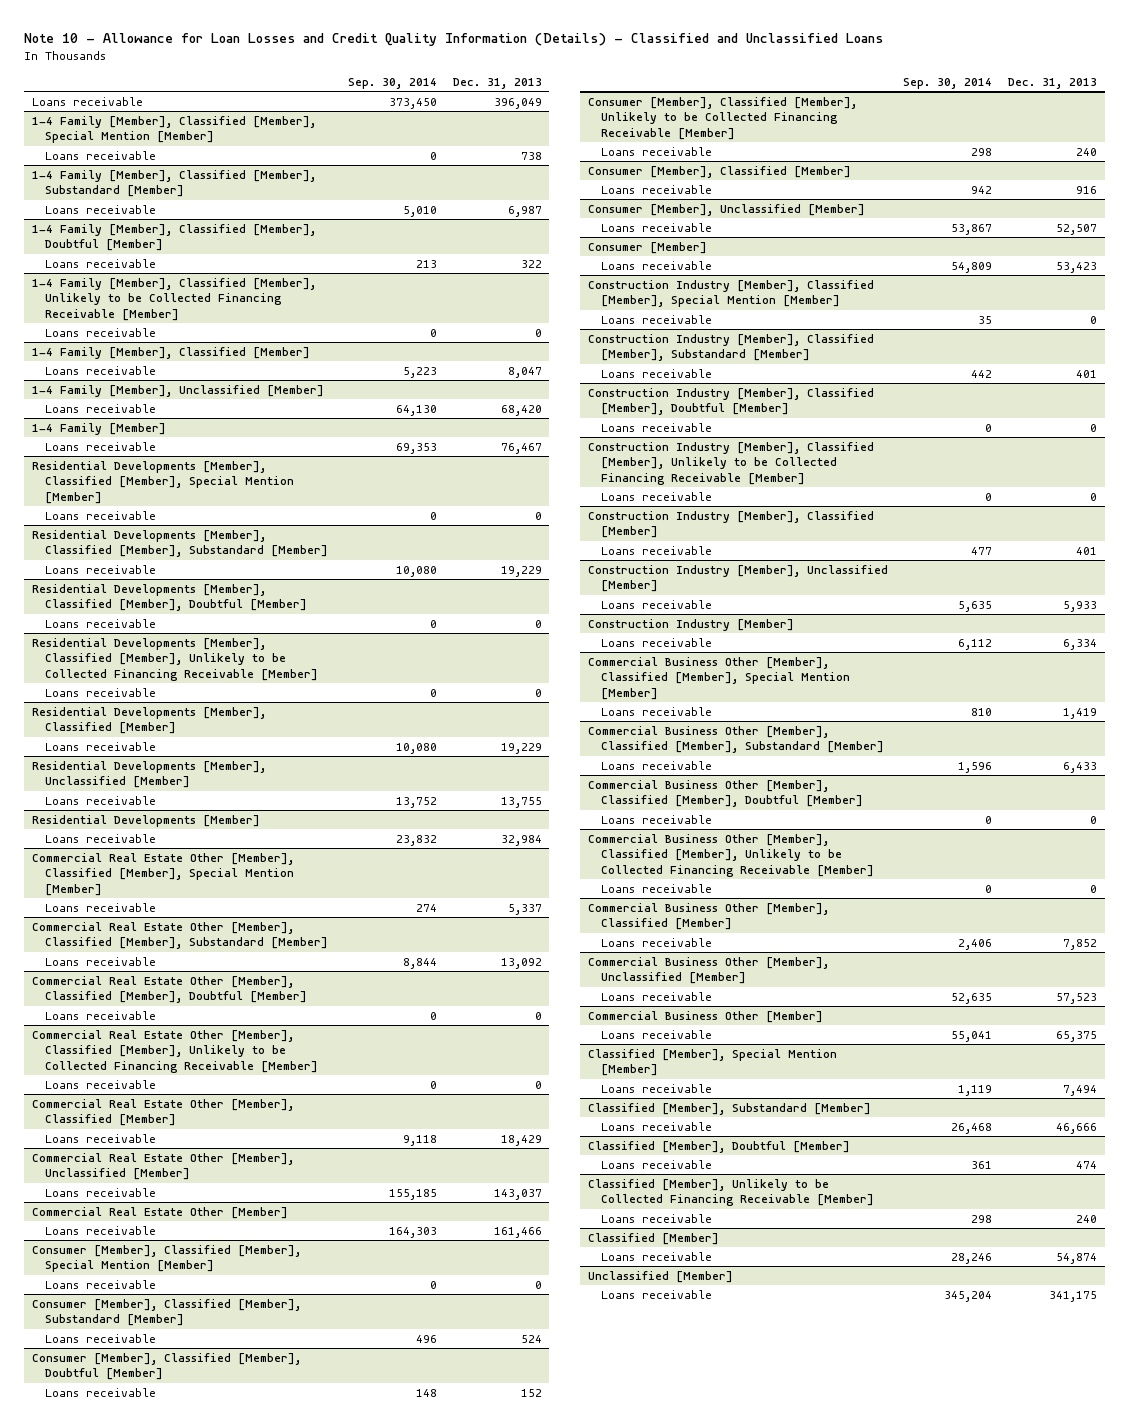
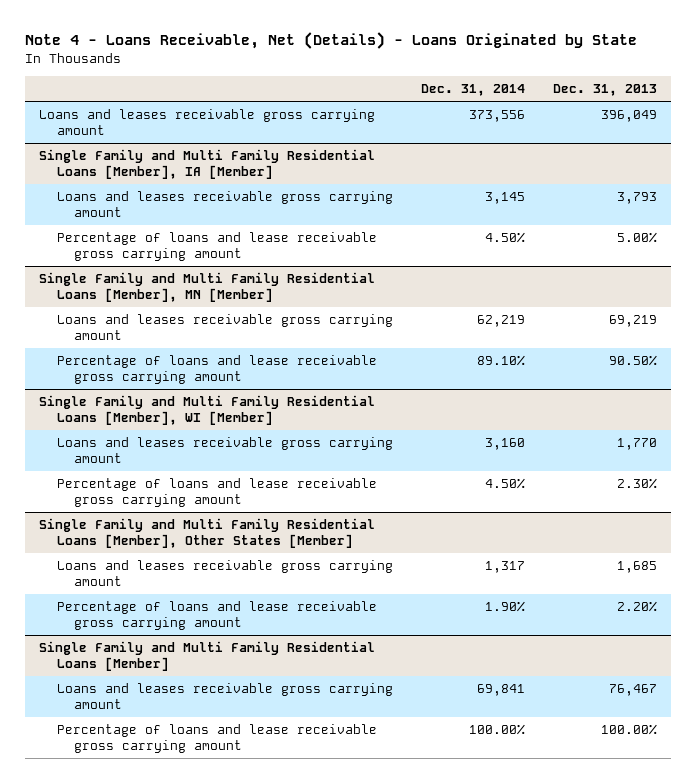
- Note 10 - Allowance for Loan Losses and Credit Quality Information (Details) - Classified and Unclassified Loans
+ Note 4 - Loans Receivable, Net (Details) - Loans Originated by State
- | Sep. 30, 2014 | Dec. 31, 2013
+ | Dec. 31, 2014 | Dec. 31, 2013
- Loans receivable | 373,450 | 396,049
- 1-4 Family [Member], Classified [Member], Special Mention [Member]
- Loans receivable | 0 | 738
- 1-4 Family [Member], Classified [Member], Substandard [Member]
- Loans receivable | 5,010 | 6,987
- 1-4 Family [Member], Classified [Member], Doubtful [Member]
- Loans receivable | 213 | 322
- 1-4 Family [Member], Classified [Member], Unlikely to be Collected Financing Receivable [Member]
- Loans receivable | 0 | 0
- 1-4 Family [Member], Classified [Member]
- Loans receivable | 5,223 | 8,047
- 1-4 Family [Member], Unclassified [Member]
- Loans receivable | 64,130 | 68,420
- 1-4 Family [Member]
- Loans receivable | 69,353 | 76,467
- Residential Developments [Member], Classified [Member], Special Mention [Member]
- Loans receivable | 0 | 0
- Residential Developments [Member], Classified [Member], Substandard [Member]
- Loans receivable | 10,080 | 19,229
- Residential Developments [Member], Classified [Member], Doubtful [Member]
- Loans receivable | 0 | 0
- Residential Developments [Member], Classified [Member], Unlikely to be Collected Financing Receivable [Member]
- Loans receivable | 0 | 0
- Residential Developments [Member], Classified [Member]
- Loans receivable | 10,080 | 19,229
- Residential Developments [Member], Unclassified [Member]
- Loans receivable | 13,752 | 13,755
- Residential Developments [Member]
- Loans receivable | 23,832 | 32,984
- Commercial Real Estate Other [Member], Classified [Member], Special Mention [Member]
- Loans receivable | 274 | 5,337
- Commercial Real Estate Other [Member], Classified [Member], Substandard [Member]
- Loans receivable | 8,844 | 13,092
- Commercial Real Estate Other [Member], Classified [Member], Doubtful [Member]
- Loans receivable | 0 | 0
- Commercial Real Estate Other [Member], Classified [Member], Unlikely to be Collected Financing Receivable [Member]
- Loans receivable | 0 | 0
- Commercial Real Estate Other [Member], Classified [Member]
- Loans receivable | 9,118 | 18,429
- Commercial Real Estate Other [Member], Unclassified [Member]
- Loans receivable | 155,185 | 143,037
- Commercial Real Estate Other [Member]
- Loans receivable | 164,303 | 161,466
- Consumer [Member], Classified [Member], Special Mention [Member]
- Loans receivable | 0 | 0
- Consumer [Member], Classified [Member], Substandard [Member]
- Loans receivable | 496 | 524
- Consumer [Member], Classified [Member], Doubtful [Member]
- Loans receivable | 148 | 152
- Consumer [Member], Classified [Member], Unlikely to be Collected Financing Receivable [Member]
- Loans receivable | 298 | 240
- Consumer [Member], Classified [Member]
- Loans receivable | 942 | 916
- Consumer [Member], Unclassified [Member]
- Loans receivable | 53,867 | 52,507
- Consumer [Member]
- Loans receivable | 54,809 | 53,423
- Construction Industry [Member], Classified [Member], Special Mention [Member]
- Loans receivable | 35 | 0
- Construction Industry [Member], Classified [Member], Substandard [Member]
- Loans receivable | 442 | 401
- Construction Industry [Member], Classified [Member], Doubtful [Member]
- Loans receivable | 0 | 0
- Construction Industry [Member], Classified [Member], Unlikely to be Collected Financing Receivable [Member]
- Loans receivable | 0 | 0
- Construction Industry [Member], Classified [Member]
- Loans receivable | 477 | 401
- Construction Industry [Member], Unclassified [Member]
- Loans receivable | 5,635 | 5,933
- Construction Industry [Member]
- Loans receivable | 6,112 | 6,334
- Commercial Business Other [Member], Classified [Member], Special Mention [Member]
- Loans receivable | 810 | 1,419
- Commercial Business Other [Member], Classified [Member], Substandard [Member]
- Loans receivable | 1,596 | 6,433
- Commercial Business Other [Member], Classified [Member], Doubtful [Member]
- Loans receivable | 0 | 0
- Commercial Business Other [Member], Classified [Member], Unlikely to be Collected Financing Receivable [Member]
- Loans receivable | 0 | 0
- Commercial Business Other [Member], Classified [Member]
- Loans receivable | 2,406 | 7,852
- Commercial Business Other [Member], Unclassified [Member]
- Loans receivable | 52,635 | 57,523
- Commercial Business Other [Member]
- Loans receivable | 55,041 | 65,375
- Classified [Member], Special Mention [Member]
- Loans receivable | 1,119 | 7,494
- Classified [Member], Substandard [Member]
- Loans receivable | 26,468 | 46,666
- Classified [Member], Doubtful [Member]
- Loans receivable | 361 | 474
- Classified [Member], Unlikely to be Collected Financing Receivable [Member]
- Loans receivable | 298 | 240
- Classified [Member]
- Loans receivable | 28,246 | 54,874
- Unclassified [Member]
- Loans receivable | 345,204 | 341,175
+ Loans and leases receivable gross carrying amount | 373,556 | 396,049
+ Single Family and Multi Family Residential Loans [Member], IA [Member]
+ Loans and leases receivable gross carrying amount | 3,145 | 3,793
+ Percentage of loans and lease receivable gross carrying amount | 4.50% | 5.00%
+ Single Family and Multi Family Residential Loans [Member], MN [Member]
+ Loans and leases receivable gross carrying amount | 62,219 | 69,219
+ Percentage of loans and lease receivable gross carrying amount | 89.10% | 90.50%
+ Single Family and Multi Family Residential Loans [Member], WI [Member]
+ Loans and leases receivable gross carrying amount | 3,160 | 1,770
+ Percentage of loans and lease receivable gross carrying amount | 4.50% | 2.30%
+ Single Family and Multi Family Residential Loans [Member], Other States [Member]
+ Loans and leases receivable gross carrying amount | 1,317 | 1,685
+ Percentage of loans and lease receivable gross carrying amount | 1.90% | 2.20%
+ Single Family and Multi Family Residential Loans [Member]
+ Loans and leases receivable gross carrying amount | 69,841 | 76,467
+ Percentage of loans and lease receivable gross carrying amount | 100.00% | 100.00%

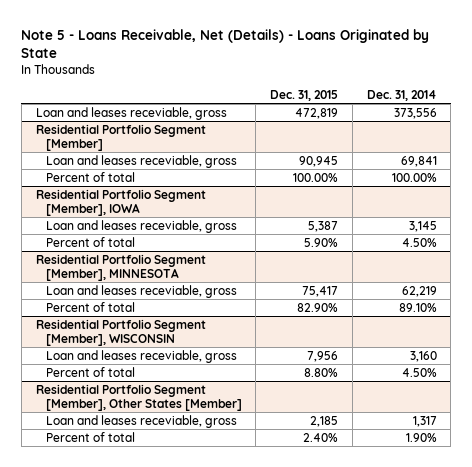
- Note 4 - Loans Receivable, Net (Details) - Loans Originated by State
+ Note 5 - Loans Receivable, Net (Details) - Loans Originated by State
- | Dec. 31, 2014 | Dec. 31, 2013
+ | Dec. 31, 2015 | Dec. 31, 2014
- Loans and leases receivable gross carrying amount | 373,556 | 396,049
- Single Family and Multi Family Residential Loans [Member], IA [Member]
- Loans and leases receivable gross carrying amount | 3,145 | 3,793
- Percentage of loans and lease receivable gross carrying amount | 4.50% | 5.00%
- Single Family and Multi Family Residential Loans [Member], MN [Member]
- Loans and leases receivable gross carrying amount | 62,219 | 69,219
- Percentage of loans and lease receivable gross carrying amount | 89.10% | 90.50%
- Single Family and Multi Family Residential Loans [Member], WI [Member]
- Loans and leases receivable gross carrying amount | 3,160 | 1,770
- Percentage of loans and lease receivable gross carrying amount | 4.50% | 2.30%
- Single Family and Multi Family Residential Loans [Member], Other States [Member]
- Loans and leases receivable gross carrying amount | 1,317 | 1,685
- Percentage of loans and lease receivable gross carrying amount | 1.90% | 2.20%
- Single Family and Multi Family Residential Loans [Member]
- Loans and leases receivable gross carrying amount | 69,841 | 76,467
- Percentage of loans and lease receivable gross carrying amount | 100.00% | 100.00%
+ Loan and leases receviable, gross | 472,819 | 373,556
+ Residential Portfolio Segment [Member]
+ Loan and leases receviable, gross | 90,945 | 69,841
+ Percent of total | 100.00% | 100.00%
+ Residential Portfolio Segment [Member], IOWA
+ Loan and leases receviable, gross | 5,387 | 3,145
+ Percent of total | 5.90% | 4.50%
+ Residential Portfolio Segment [Member], MINNESOTA
+ Loan and leases receviable, gross | 75,417 | 62,219
+ Percent of total | 82.90% | 89.10%
+ Residential Portfolio Segment [Member], WISCONSIN
+ Loan and leases receviable, gross | 7,956 | 3,160
+ Percent of total | 8.80% | 4.50%
+ Residential Portfolio Segment [Member], Other States [Member]
+ Loan and leases receviable, gross | 2,185 | 1,317
+ Percent of total | 2.40% | 1.90%

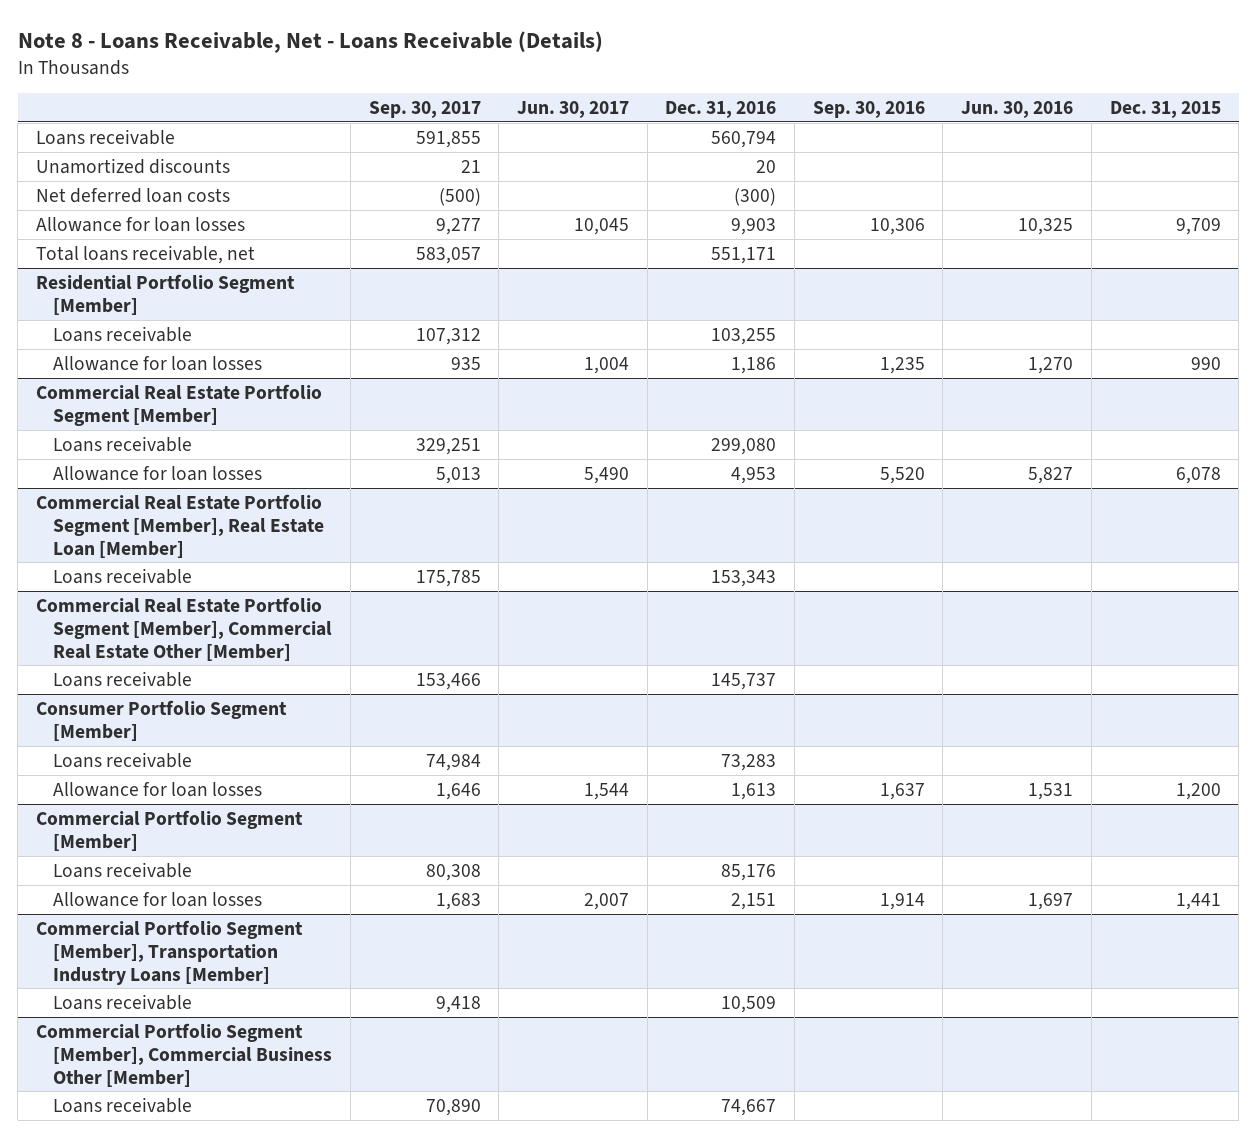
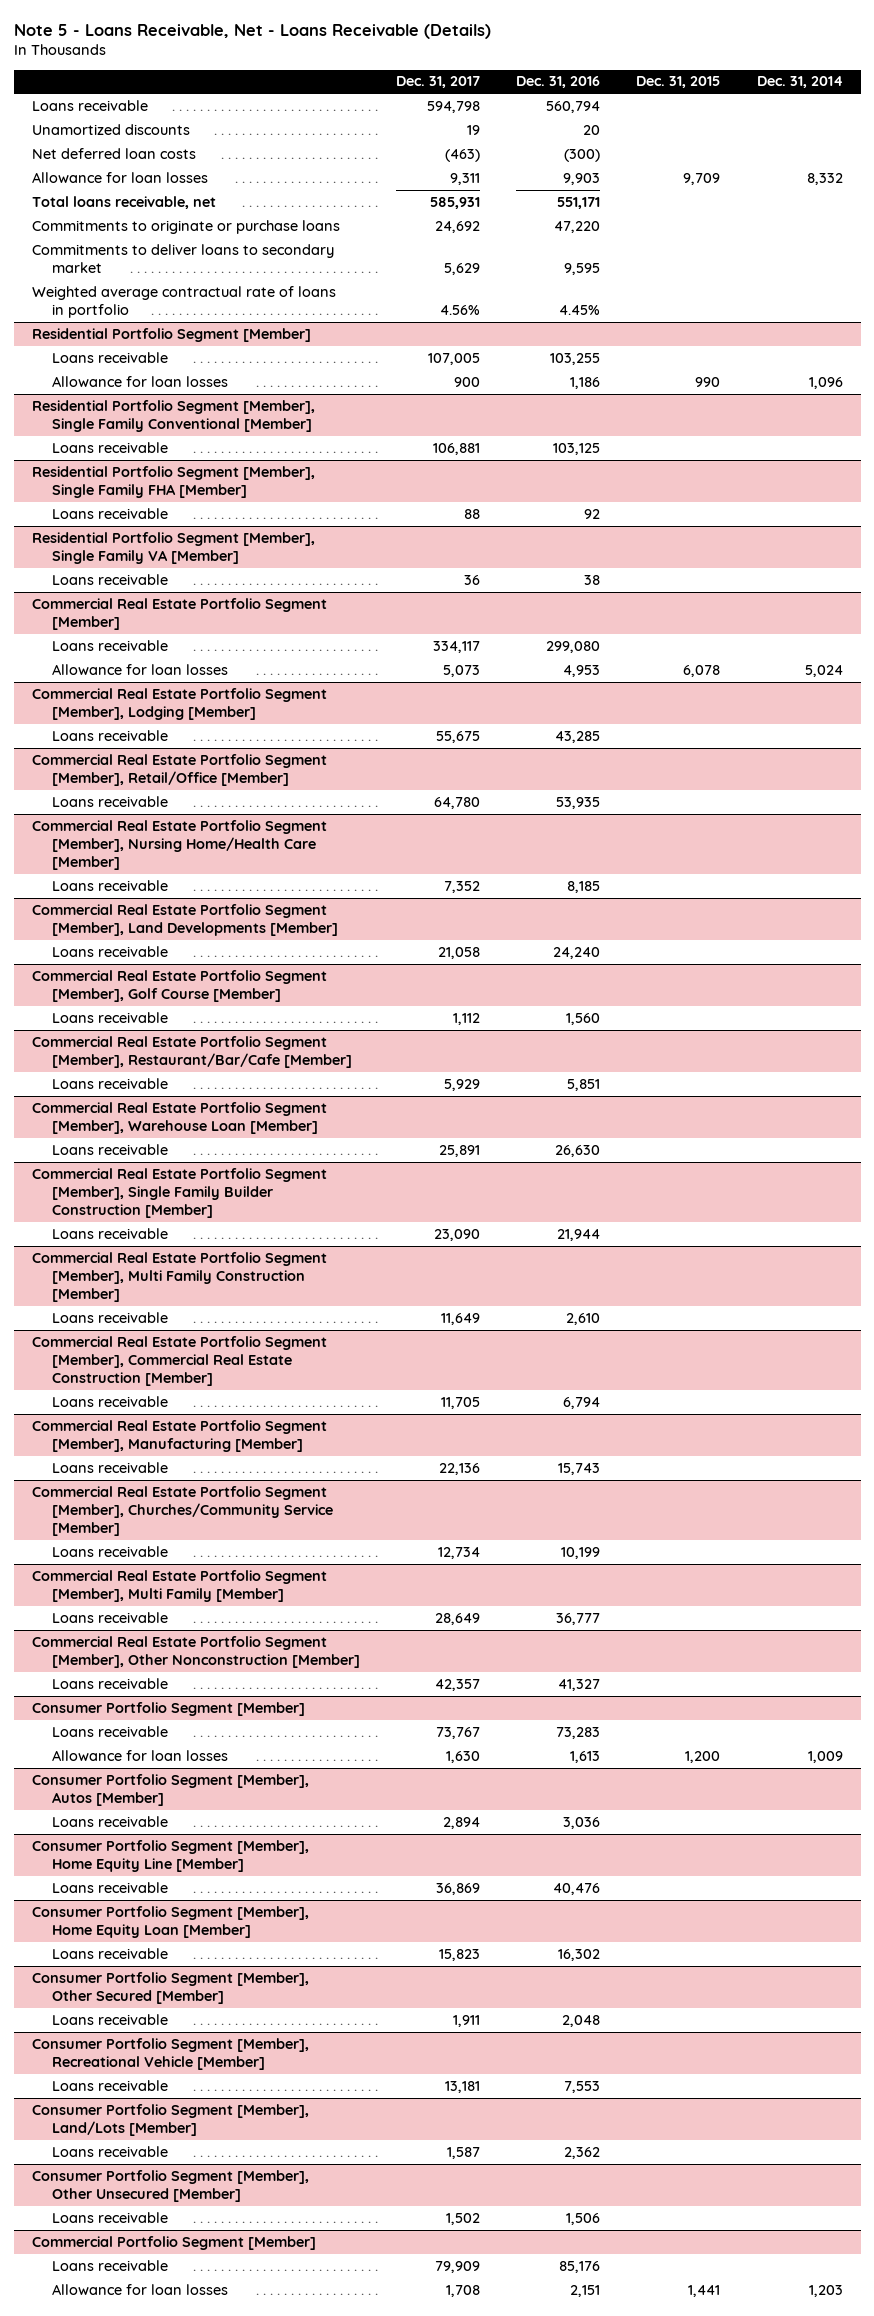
- Note 8 - Loans Receivable, Net - Loans Receivable (Details)
+ Note 5 - Loans Receivable, Net - Loans Receivable (Details)
- | Sep. 30, 2017 | Jun. 30, 2017 | Dec. 31, 2016 | Sep. 30, 2016 | Jun. 30, 2016 | Dec. 31, 2015
+ | Dec. 31, 2017 | Dec. 31, 2016 | Dec. 31, 2015 | Dec. 31, 2014
+ Commitments to originate or purchase loans | 24,692 | 47,220 | |
+ Commitments to deliver loans to secondary market | 5,629 | 9,595 | |
+ Weighted average contractual rate of loans in portfolio | 4.56% | 4.45% | |
+ Residential Portfolio Segment [Member], Single Family Conventional [Member]
+ Loans receivable | 106,881 | 103,125 | |
+ Residential Portfolio Segment [Member], Single Family FHA [Member]
+ Loans receivable | 88 | 92 | |
+ Residential Portfolio Segment [Member], Single Family VA [Member]
+ Loans receivable | 36 | 38 | |
- Commercial Real Estate Portfolio Segment [Member], Real Estate Loan [Member]
- Loans receivable | 175,785 | | 153,343 | | |
- Commercial Real Estate Portfolio Segment [Member], Commercial Real Estate Other [Member]
- Loans receivable | 153,466 | | 145,737 | | |
+ Commercial Real Estate Portfolio Segment [Member], Lodging [Member]
+ Loans receivable | 55,675 | 43,285 | |
+ Commercial Real Estate Portfolio Segment [Member], Retail/Office [Member]
+ Loans receivable | 64,780 | 53,935 | |
+ Commercial Real Estate Portfolio Segment [Member], Nursing Home/Health Care [Member]
+ Loans receivable | 7,352 | 8,185 | |
+ Commercial Real Estate Portfolio Segment [Member], Land Developments [Member]
+ Loans receivable | 21,058 | 24,240 | |
+ Commercial Real Estate Portfolio Segment [Member], Golf Course [Member]
+ Loans receivable | 1,112 | 1,560 | |
+ Commercial Real Estate Portfolio Segment [Member], Restaurant/Bar/Cafe [Member]
+ Loans receivable | 5,929 | 5,851 | |
+ Commercial Real Estate Portfolio Segment [Member], Warehouse Loan [Member]
+ Loans receivable | 25,891 | 26,630 | |
+ Commercial Real Estate Portfolio Segment [Member], Single Family Builder Construction [Member]
+ Loans receivable | 23,090 | 21,944 | |
+ Commercial Real Estate Portfolio Segment [Member], Multi Family Construction [Member]
+ Loans receivable | 11,649 | 2,610 | |
+ Commercial Real Estate Portfolio Segment [Member], Commercial Real Estate Construction [Member]
+ Loans receivable | 11,705 | 6,794 | |
+ Commercial Real Estate Portfolio Segment [Member], Manufacturing [Member]
+ Loans receivable | 22,136 | 15,743 | |
+ Commercial Real Estate Portfolio Segment [Member], Churches/Community Service [Member]
+ Loans receivable | 12,734 | 10,199 | |
+ Commercial Real Estate Portfolio Segment [Member], Multi Family [Member]
+ Loans receivable | 28,649 | 36,777 | |
+ Commercial Real Estate Portfolio Segment [Member], Other Nonconstruction [Member]
+ Loans receivable | 42,357 | 41,327 | |
+ Consumer Portfolio Segment [Member], Autos [Member]
+ Loans receivable | 2,894 | 3,036 | |
+ Consumer Portfolio Segment [Member], Home Equity Line [Member]
+ Loans receivable | 36,869 | 40,476 | |
+ Consumer Portfolio Segment [Member], Home Equity Loan [Member]
+ Loans receivable | 15,823 | 16,302 | |
+ Consumer Portfolio Segment [Member], Other Secured [Member]
+ Loans receivable | 1,911 | 2,048 | |
+ Consumer Portfolio Segment [Member], Recreational Vehicle [Member]
+ Loans receivable | 13,181 | 7,553 | |
+ Consumer Portfolio Segment [Member], Land/Lots [Member]
+ Loans receivable | 1,587 | 2,362 | |
+ Consumer Portfolio Segment [Member], Other Unsecured [Member]
+ Loans receivable | 1,502 | 1,506 | |
- Commercial Portfolio Segment [Member], Transportation Industry Loans [Member]
- Loans receivable | 9,418 | | 10,509 | | |
- Commercial Portfolio Segment [Member], Commercial Business Other [Member]
- Loans receivable | 70,890 | | 74,667 | | |

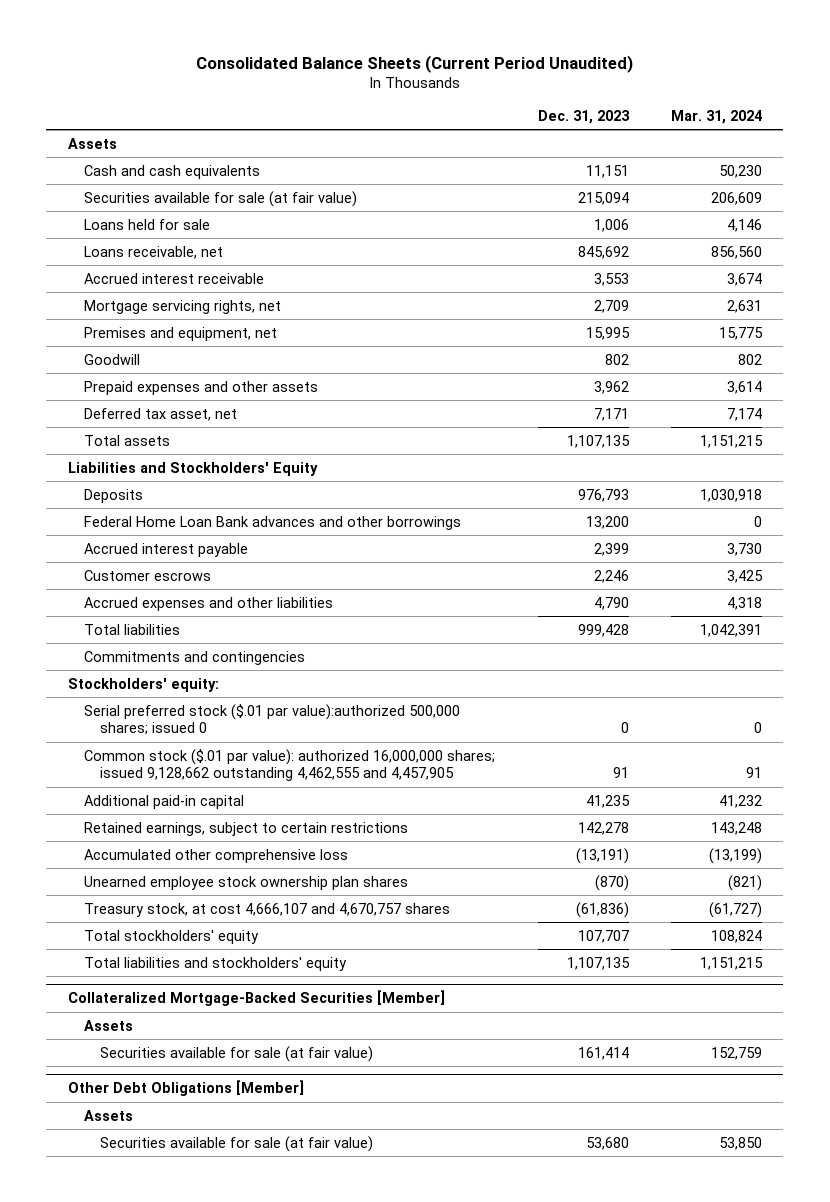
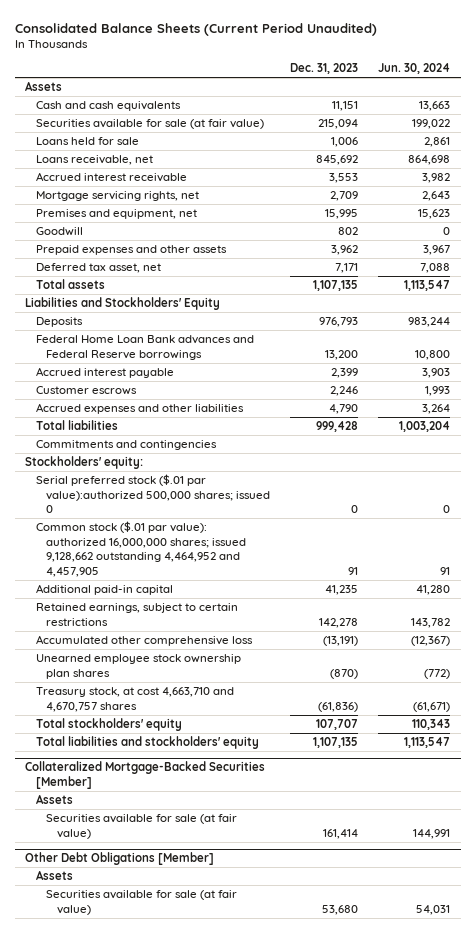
- | Dec. 31, 2023 | Mar. 31, 2024
+ | Dec. 31, 2023 | Jun. 30, 2024
- Federal Home Loan Bank advances and other borrowings | 13,200 | 0
+ Federal Home Loan Bank advances and Federal Reserve borrowings | 13,200 | 10,800
- Common stock ($.01 par value): authorized 16,000,000 shares; issued 9,128,662 outstanding 4,462,555 and 4,457,905 | 91 | 91
+ Common stock ($.01 par value): authorized 16,000,000 shares; issued 9,128,662 outstanding 4,464,952 and 4,457,905 | 91 | 91
- Treasury stock, at cost 4,666,107 and 4,670,757 shares | (61,836) | (61,727)
+ Treasury stock, at cost 4,663,710 and 4,670,757 shares | (61,836) | (61,671)

